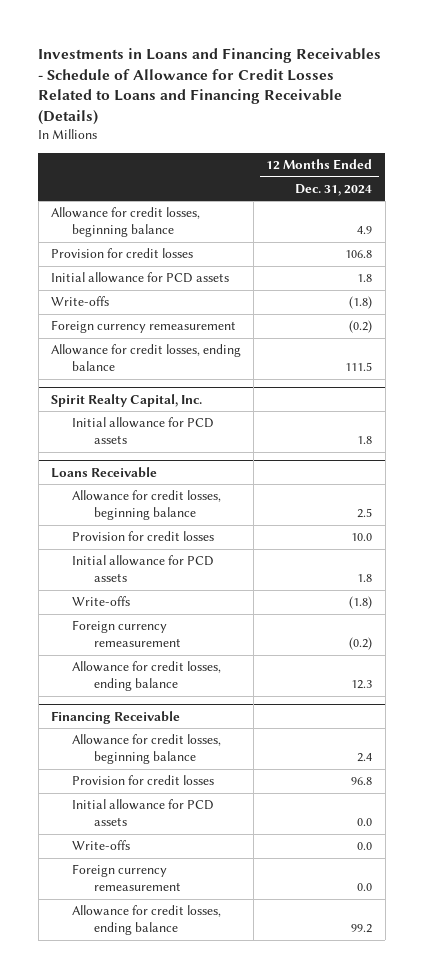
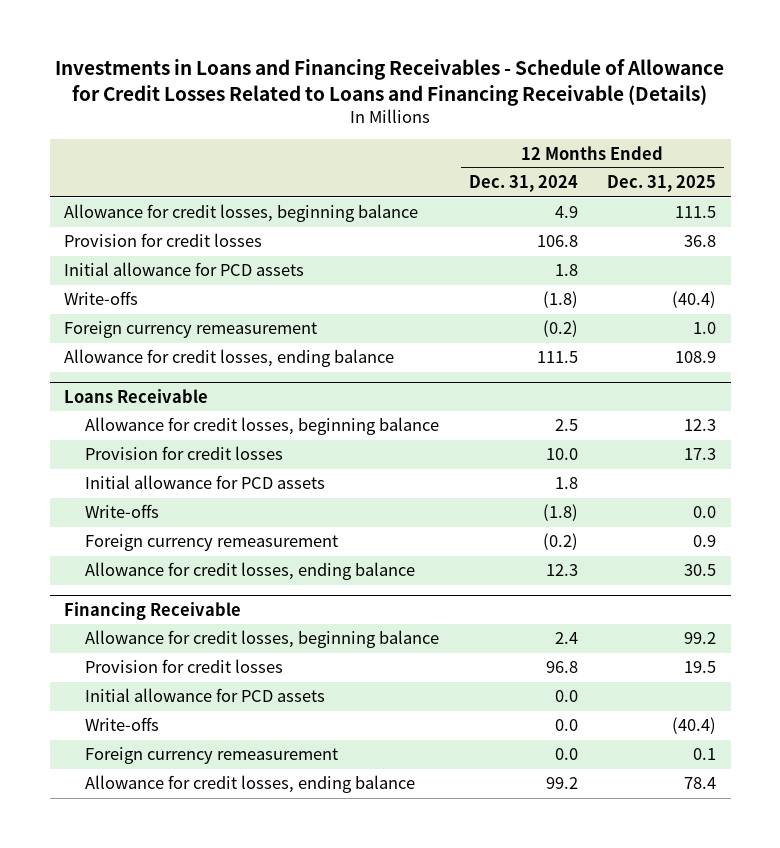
- | 12 Months Ended Dec. 31, 2024
+ | 12 Months Ended Dec. 31, 2024 | 12 Months Ended Dec. 31, 2025
- Spirit Realty Capital, Inc.
- Initial allowance for PCD assets | 1.8

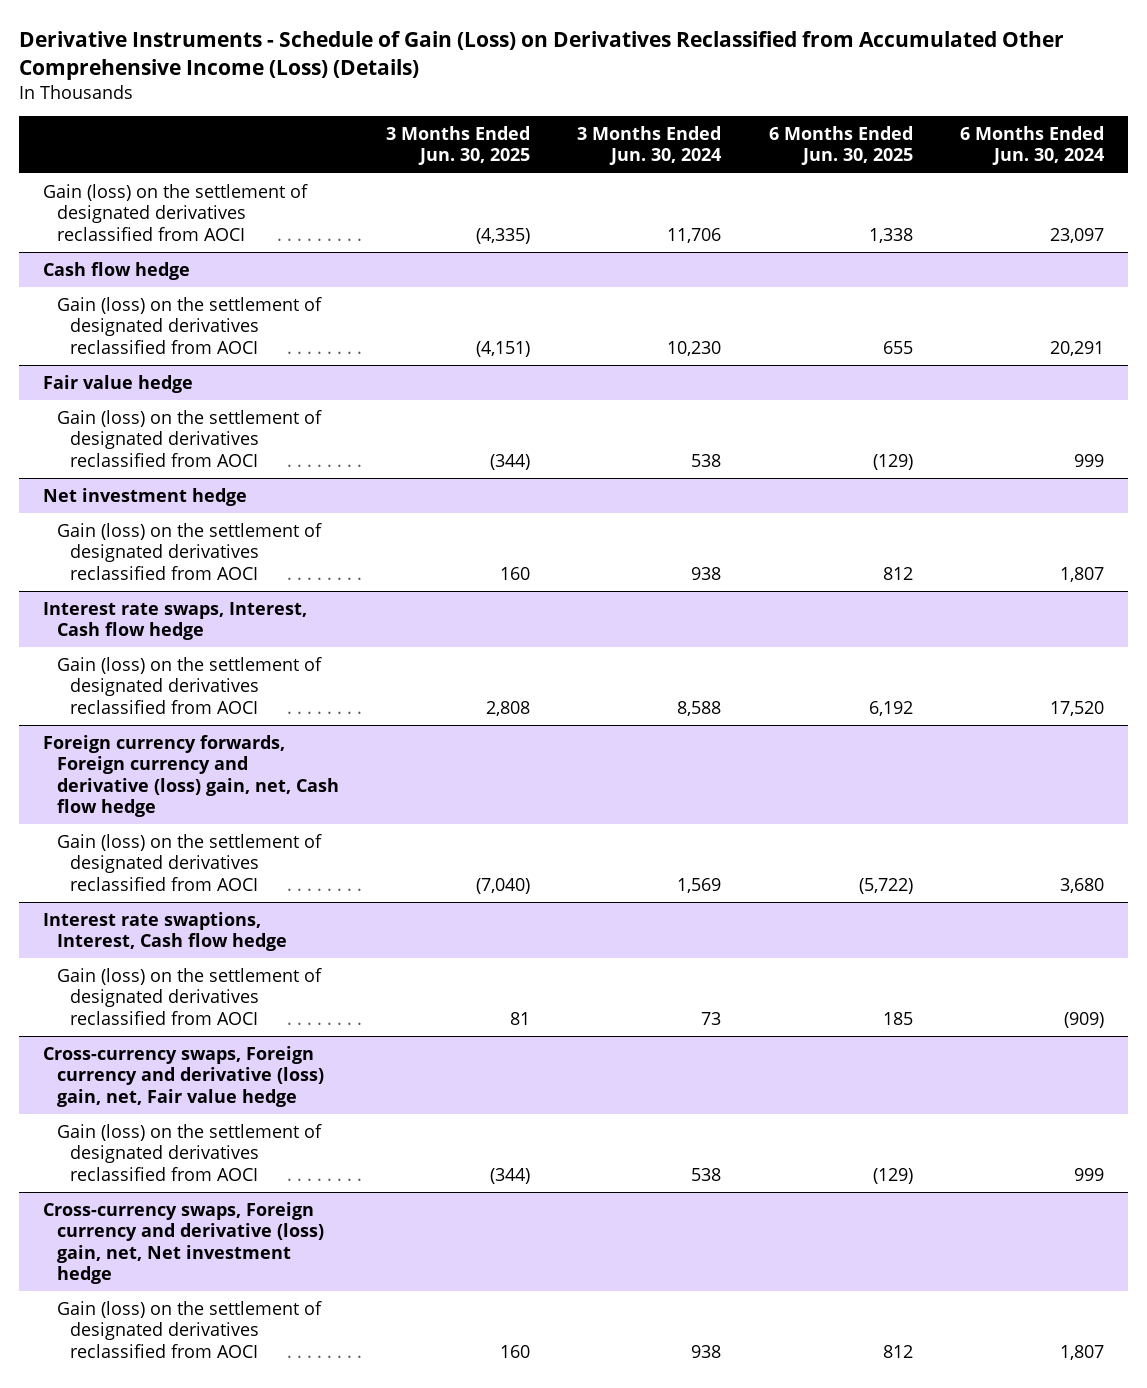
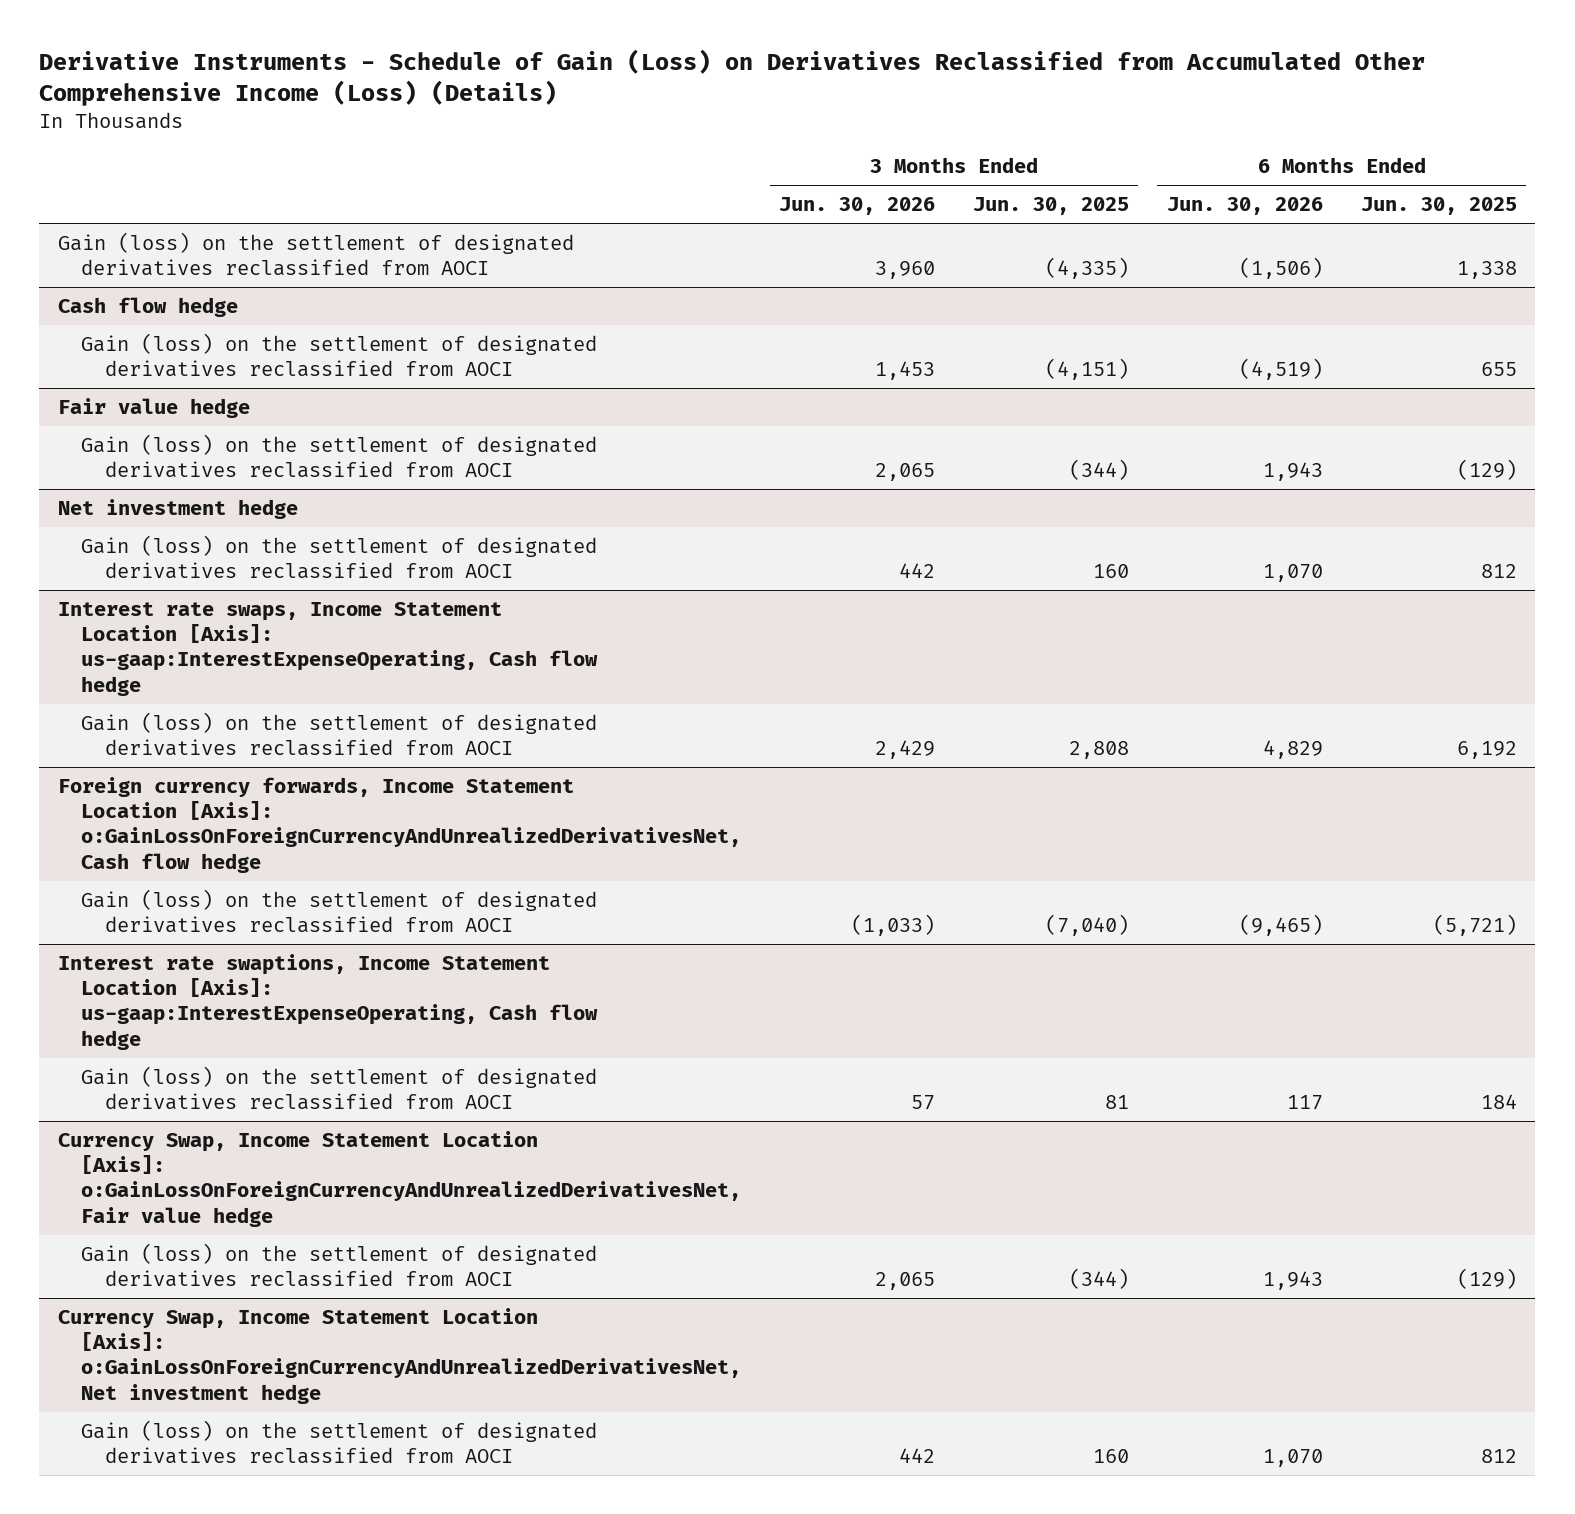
- | 3 Months Ended Jun. 30, 2025 | 3 Months Ended Jun. 30, 2024 | 6 Months Ended Jun. 30, 2025 | 6 Months Ended Jun. 30, 2024
+ | 3 Months Ended Jun. 30, 2026 | 3 Months Ended Jun. 30, 2025 | 6 Months Ended Jun. 30, 2026 | 6 Months Ended Jun. 30, 2025
- Interest rate swaps, Interest, Cash flow hedge
+ Interest rate swaps, Income Statement Location [Axis]: us-gaap:InterestExpenseOperating, Cash flow hedge
- Foreign currency forwards, Foreign currency and derivative (loss) gain, net, Cash flow hedge
- Gain (loss) on the settlement of designated derivatives reclassified from AOCI | (7,040) | 1,569 | (5,722) | 3,680
- Interest rate swaptions, Interest, Cash flow hedge
- Gain (loss) on the settlement of designated derivatives reclassified from AOCI | 81 | 73 | 185 | (909)
- Cross-currency swaps, Foreign currency and derivative (loss) gain, net, Fair value hedge
+ Foreign currency forwards, Income Statement Location [Axis]: o:GainLossOnForeignCurrencyAndUnrealizedDerivativesNet, Cash flow hedge
+ Gain (loss) on the settlement of designated derivatives reclassified from AOCI | (1,033) | (7,040) | (9,465) | (5,721)
+ Interest rate swaptions, Income Statement Location [Axis]: us-gaap:InterestExpenseOperating, Cash flow hedge
+ Gain (loss) on the settlement of designated derivatives reclassified from AOCI | 57 | 81 | 117 | 184
+ Currency Swap, Income Statement Location [Axis]: o:GainLossOnForeignCurrencyAndUnrealizedDerivativesNet, Fair value hedge
- Cross-currency swaps, Foreign currency and derivative (loss) gain, net, Net investment hedge
+ Currency Swap, Income Statement Location [Axis]: o:GainLossOnForeignCurrencyAndUnrealizedDerivativesNet, Net investment hedge

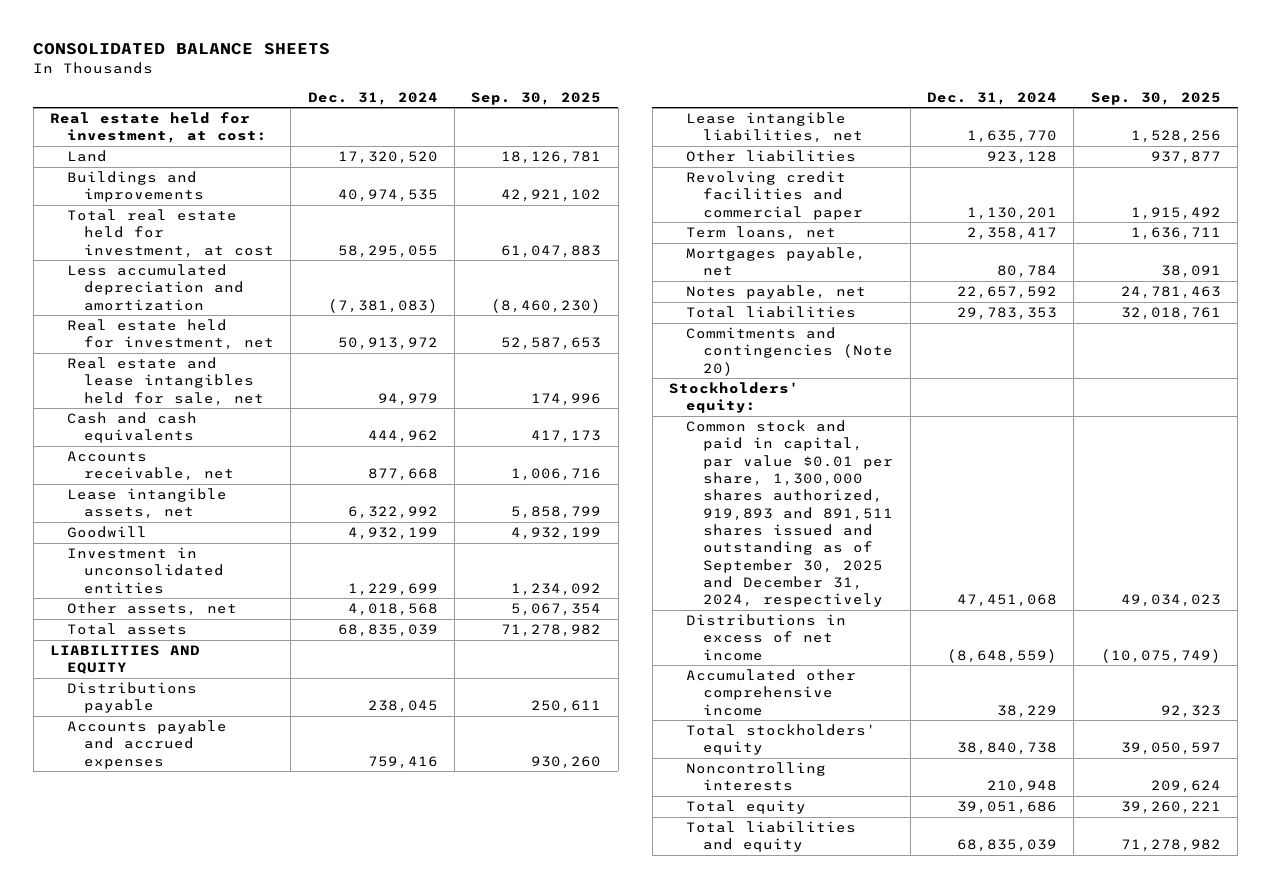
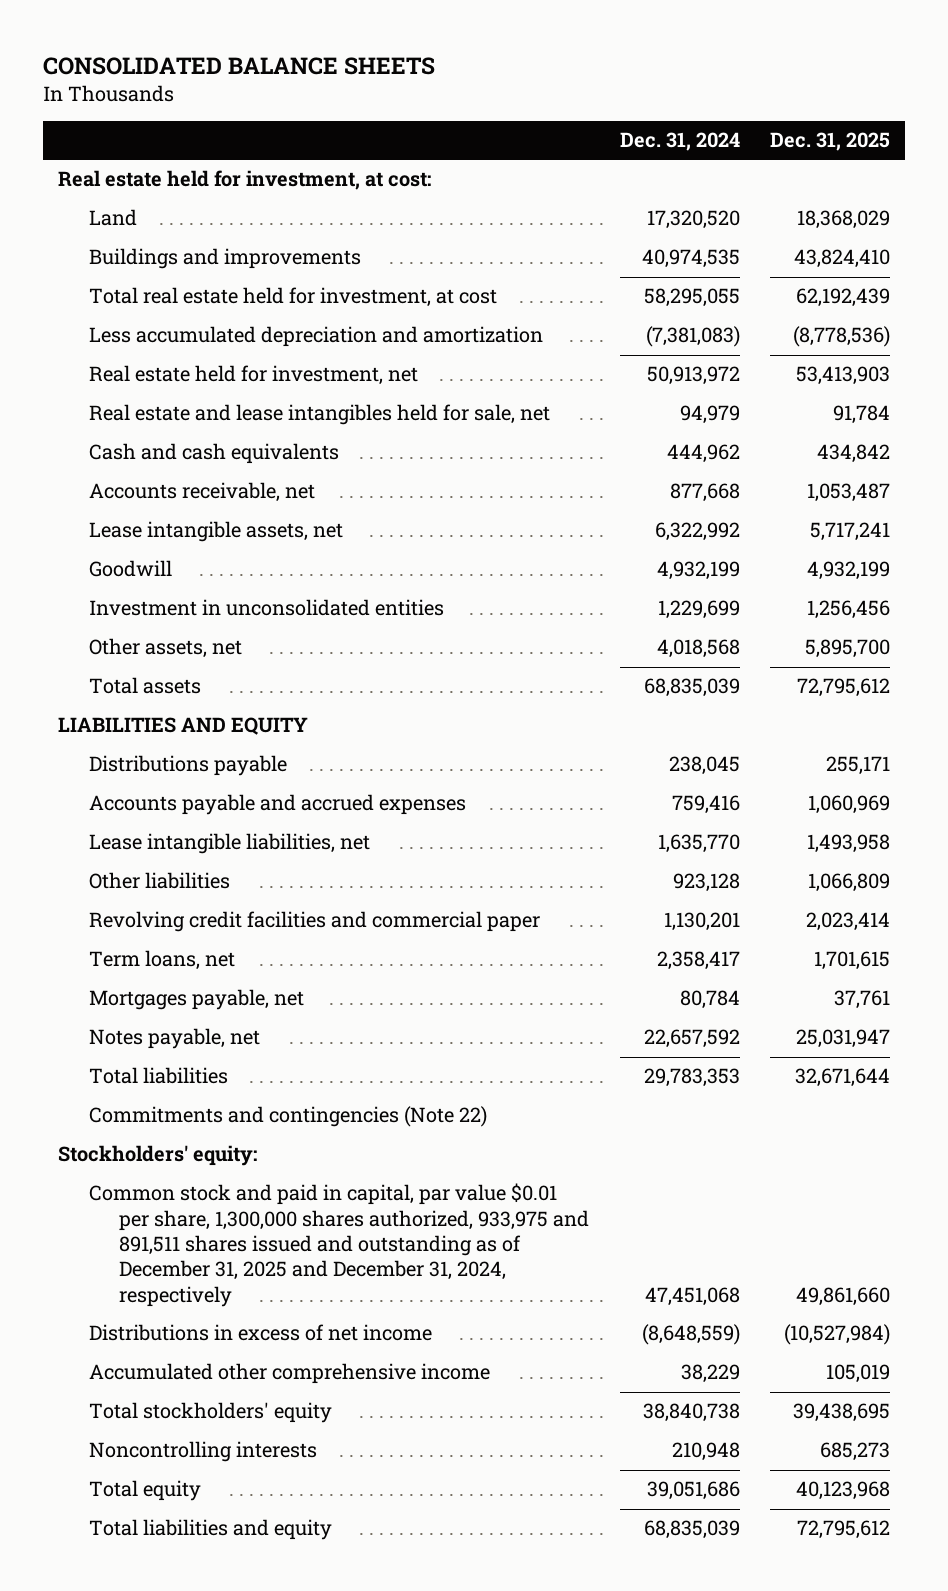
- | Dec. 31, 2024 | Sep. 30, 2025
+ | Dec. 31, 2024 | Dec. 31, 2025
- Commitments and contingencies (Note 20)
+ Commitments and contingencies (Note 22)
- Common stock and paid in capital, par value $0.01 per share, 1,300,000 shares authorized, 919,893 and 891,511 shares issued and outstanding as of September 30, 2025 and December 31, 2024, respectively | 47,451,068 | 49,034,023
+ Common stock and paid in capital, par value $0.01 per share, 1,300,000 shares authorized, 933,975 and 891,511 shares issued and outstanding as of December 31, 2025 and December 31, 2024, respectively | 47,451,068 | 49,861,660

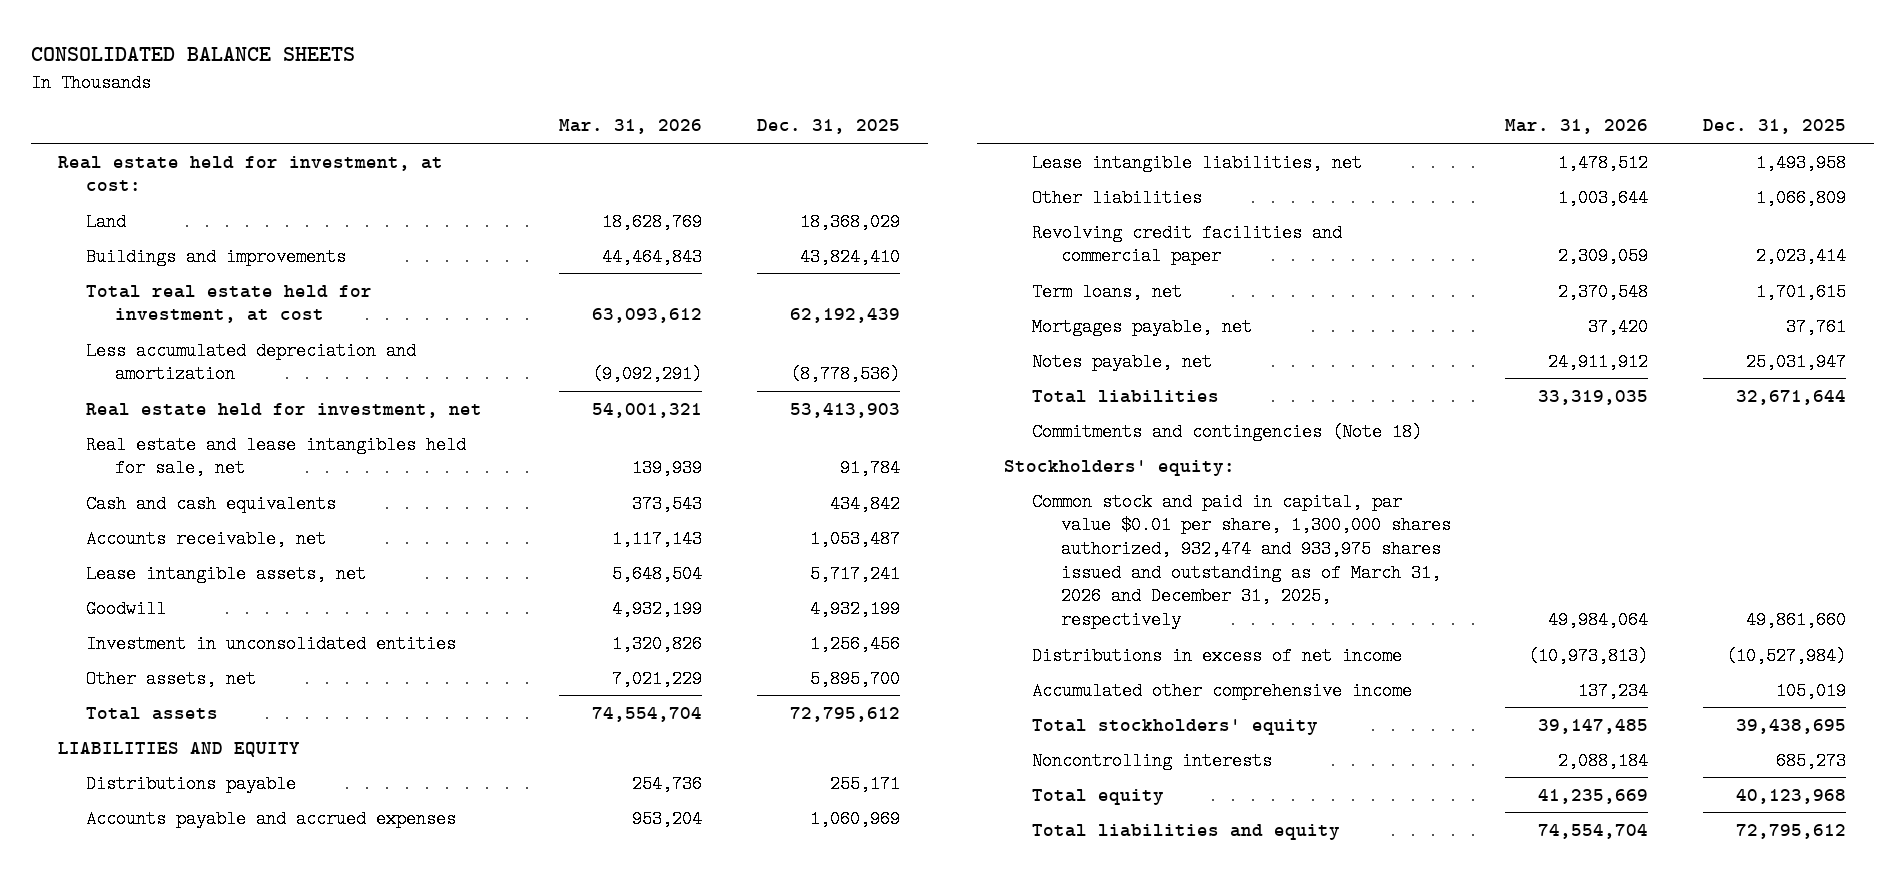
- | Dec. 31, 2024 | Dec. 31, 2025
+ | Mar. 31, 2026 | Dec. 31, 2025
- Commitments and contingencies (Note 22)
+ Commitments and contingencies (Note 18)
- Common stock and paid in capital, par value $0.01 per share, 1,300,000 shares authorized, 933,975 and 891,511 shares issued and outstanding as of December 31, 2025 and December 31, 2024, respectively | 47,451,068 | 49,861,660
+ Common stock and paid in capital, par value $0.01 per share, 1,300,000 shares authorized, 932,474 and 933,975 shares issued and outstanding as of March 31, 2026 and December 31, 2025, respectively | 49,984,064 | 49,861,660

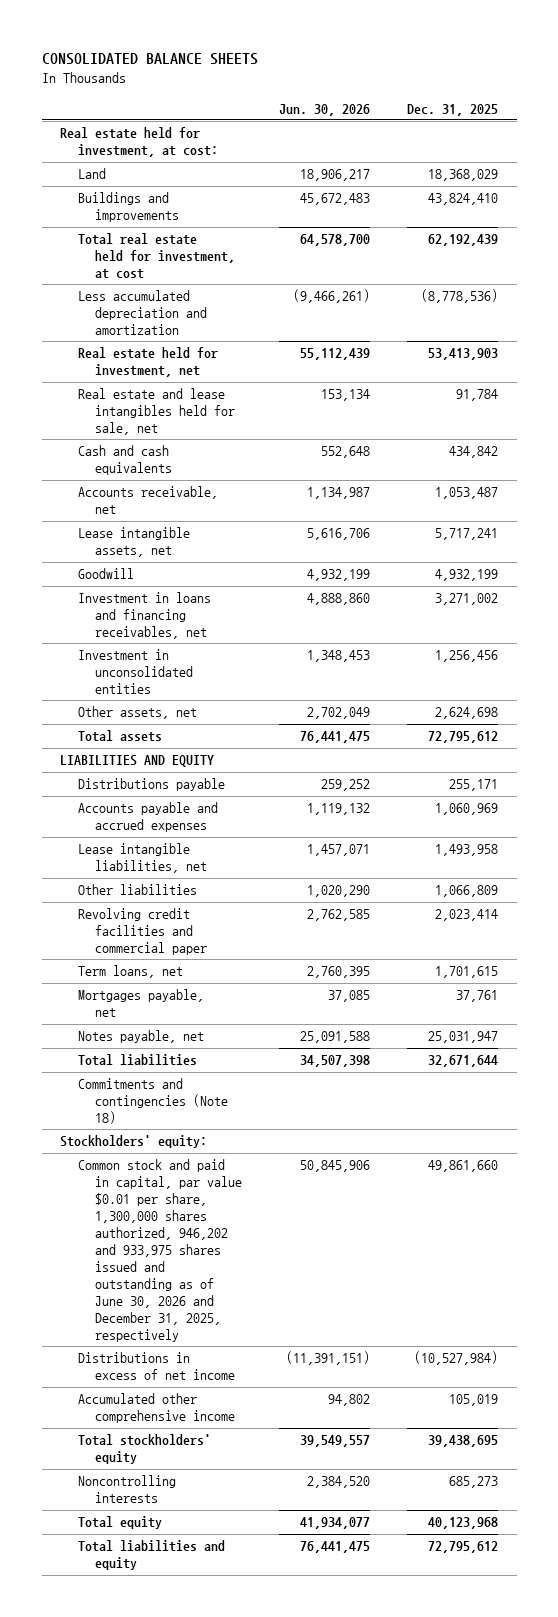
- | Mar. 31, 2026 | Dec. 31, 2025
+ | Jun. 30, 2026 | Dec. 31, 2025
+ Investment in loans and financing receivables, net | 4,888,860 | 3,271,002
- Other assets, net | 7,021,229 | 5,895,700
+ Other assets, net | 2,702,049 | 2,624,698
- Common stock and paid in capital, par value $0.01 per share, 1,300,000 shares authorized, 932,474 and 933,975 shares issued and outstanding as of March 31, 2026 and December 31, 2025, respectively | 49,984,064 | 49,861,660
+ Common stock and paid in capital, par value $0.01 per share, 1,300,000 shares authorized, 946,202 and 933,975 shares issued and outstanding as of June 30, 2026 and December 31, 2025, respectively | 50,845,906 | 49,861,660

